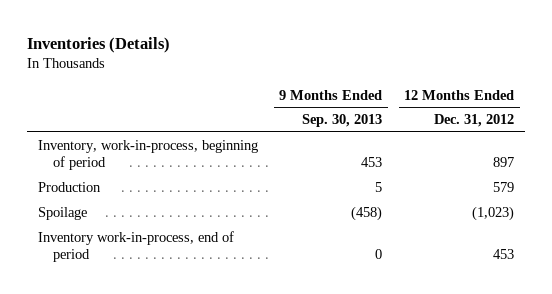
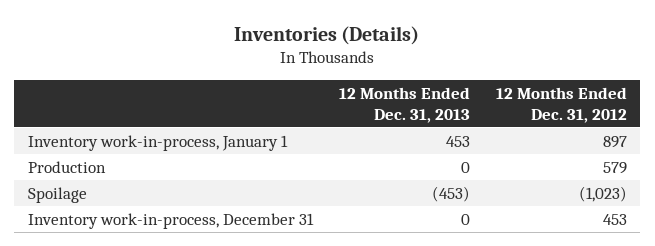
- | 9 Months Ended Sep. 30, 2013 | 12 Months Ended Dec. 31, 2012
+ | 12 Months Ended Dec. 31, 2013 | 12 Months Ended Dec. 31, 2012
- Inventory, work-in-process, beginning of period | 453 | 897
+ Inventory work-in-process, January 1 | 453 | 897
- Inventory work-in-process, end of period | 0 | 453
+ Inventory work-in-process, December 31 | 0 | 453

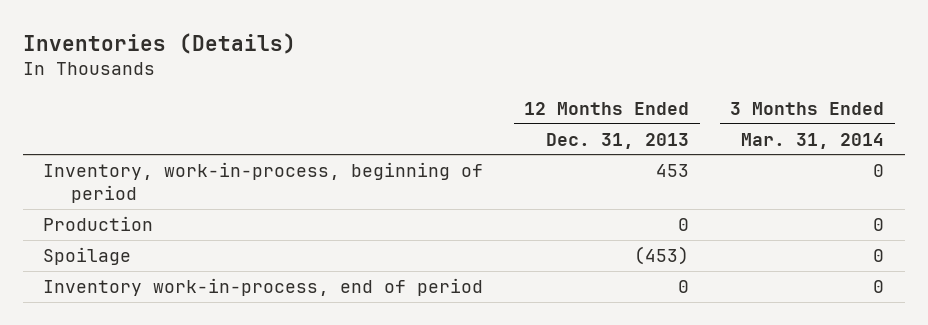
- | 12 Months Ended Dec. 31, 2013 | 12 Months Ended Dec. 31, 2012
+ | 12 Months Ended Dec. 31, 2013 | 3 Months Ended Mar. 31, 2014
- Inventory work-in-process, January 1 | 453 | 897
+ Inventory, work-in-process, beginning of period | 453 | 0
- Inventory work-in-process, December 31 | 0 | 453
+ Inventory work-in-process, end of period | 0 | 0

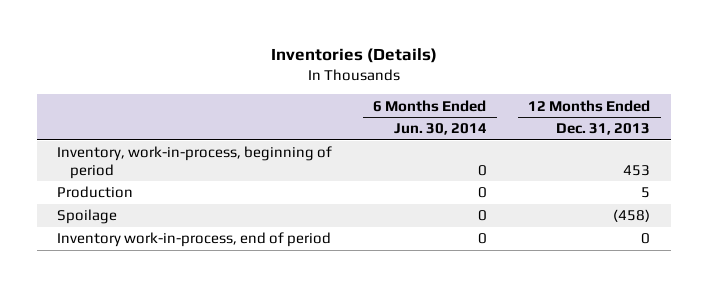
- | 12 Months Ended Dec. 31, 2013 | 3 Months Ended Mar. 31, 2014
+ | 6 Months Ended Jun. 30, 2014 | 12 Months Ended Dec. 31, 2013
- Production | 0 | 0
- Spoilage | (453) | 0
+ Production | 0 | 5
+ Spoilage | 0 | (458)

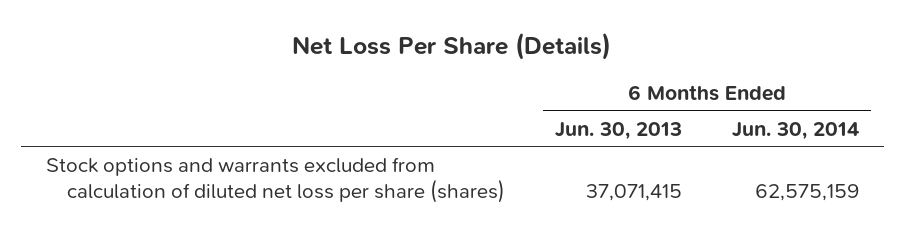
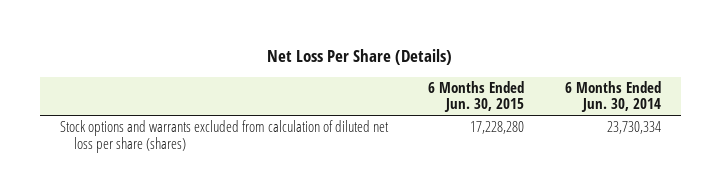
- | 6 Months Ended Jun. 30, 2013 | 6 Months Ended Jun. 30, 2014
+ | 6 Months Ended Jun. 30, 2015 | 6 Months Ended Jun. 30, 2014
- Stock options and warrants excluded from calculation of diluted net loss per share (shares) | 37,071,415 | 62,575,159
+ Stock options and warrants excluded from calculation of diluted net loss per share (shares) | 17,228,280 | 23,730,334

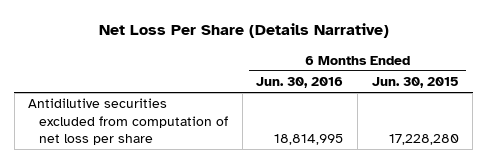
- Net Loss Per Share (Details)
+ Net Loss Per Share (Details Narrative)
- | 6 Months Ended Jun. 30, 2015 | 6 Months Ended Jun. 30, 2014
+ | 6 Months Ended Jun. 30, 2016 | 6 Months Ended Jun. 30, 2015
- Stock options and warrants excluded from calculation of diluted net loss per share (shares) | 17,228,280 | 23,730,334
+ Antidilutive securities excluded from computation of net loss per share | 18,814,995 | 17,228,280

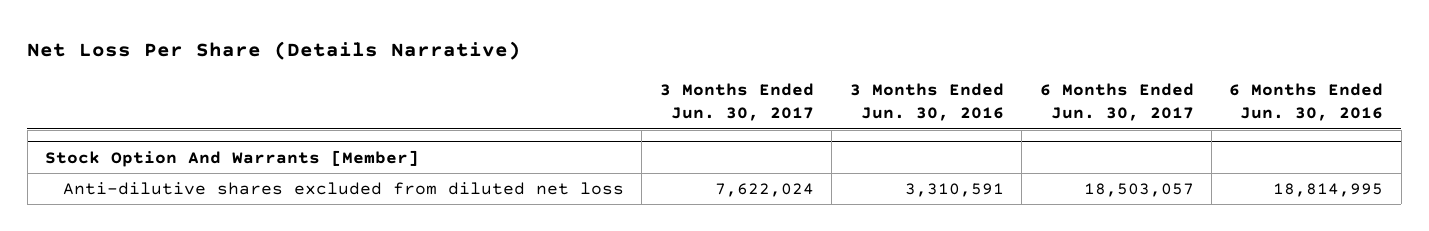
- | 6 Months Ended Jun. 30, 2016 | 6 Months Ended Jun. 30, 2015
+ | 3 Months Ended Jun. 30, 2017 | 3 Months Ended Jun. 30, 2016 | 6 Months Ended Jun. 30, 2017 | 6 Months Ended Jun. 30, 2016
- Antidilutive securities excluded from computation of net loss per share | 18,814,995 | 17,228,280
+ Stock Option And Warrants [Member]
+ Anti-dilutive shares excluded from diluted net loss | 7,622,024 | 3,310,591 | 18,503,057 | 18,814,995

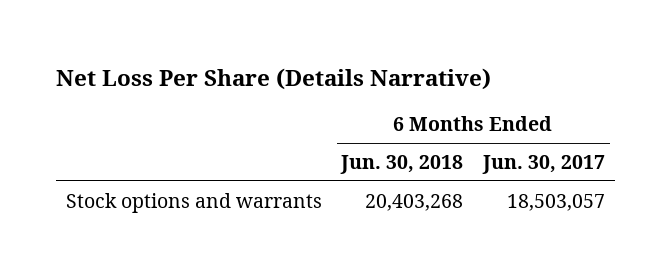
- | 3 Months Ended Jun. 30, 2017 | 3 Months Ended Jun. 30, 2016 | 6 Months Ended Jun. 30, 2017 | 6 Months Ended Jun. 30, 2016
+ | 6 Months Ended Jun. 30, 2018 | 6 Months Ended Jun. 30, 2017
- Stock Option And Warrants [Member]
- Anti-dilutive shares excluded from diluted net loss | 7,622,024 | 3,310,591 | 18,503,057 | 18,814,995
+ Stock options and warrants | 20,403,268 | 18,503,057

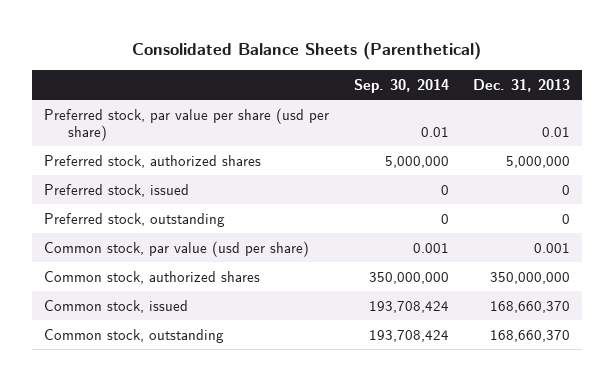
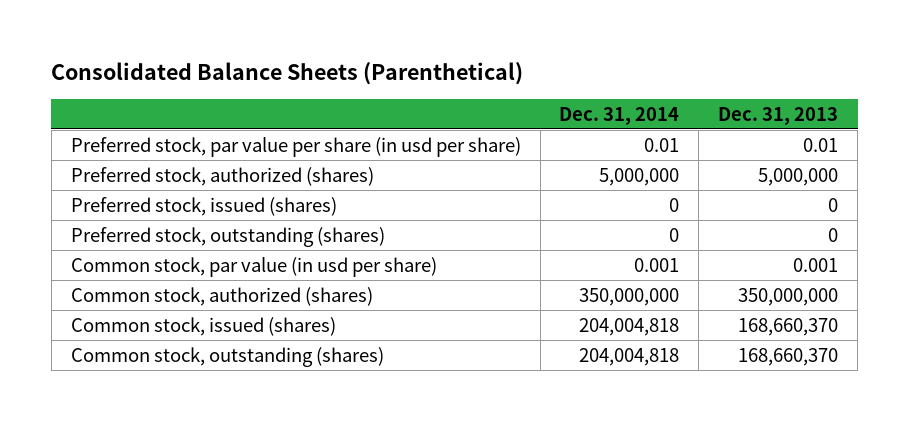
- | Sep. 30, 2014 | Dec. 31, 2013
+ | Dec. 31, 2014 | Dec. 31, 2013
- Preferred stock, par value per share (usd per share) | 0.01 | 0.01
- Preferred stock, authorized shares | 5,000,000 | 5,000,000
- Preferred stock, issued | 0 | 0
- Preferred stock, outstanding | 0 | 0
- Common stock, par value (usd per share) | 0.001 | 0.001
- Common stock, authorized shares | 350,000,000 | 350,000,000
- Common stock, issued | 193,708,424 | 168,660,370
- Common stock, outstanding | 193,708,424 | 168,660,370
+ Preferred stock, par value per share (in usd per share) | 0.01 | 0.01
+ Preferred stock, authorized (shares) | 5,000,000 | 5,000,000
+ Preferred stock, issued (shares) | 0 | 0
+ Preferred stock, outstanding (shares) | 0 | 0
+ Common stock, par value (in usd per share) | 0.001 | 0.001
+ Common stock, authorized (shares) | 350,000,000 | 350,000,000
+ Common stock, issued (shares) | 204,004,818 | 168,660,370
+ Common stock, outstanding (shares) | 204,004,818 | 168,660,370

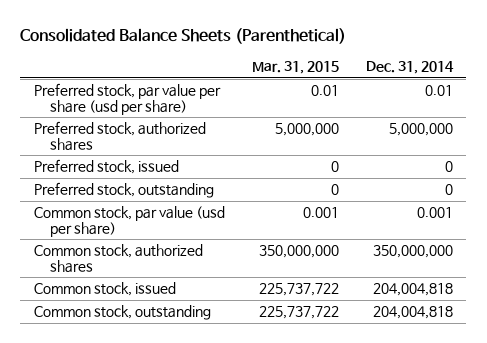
- | Dec. 31, 2014 | Dec. 31, 2013
+ | Mar. 31, 2015 | Dec. 31, 2014
- Preferred stock, par value per share (in usd per share) | 0.01 | 0.01
- Preferred stock, authorized (shares) | 5,000,000 | 5,000,000
- Preferred stock, issued (shares) | 0 | 0
- Preferred stock, outstanding (shares) | 0 | 0
- Common stock, par value (in usd per share) | 0.001 | 0.001
- Common stock, authorized (shares) | 350,000,000 | 350,000,000
- Common stock, issued (shares) | 204,004,818 | 168,660,370
- Common stock, outstanding (shares) | 204,004,818 | 168,660,370
+ Preferred stock, par value per share (usd per share) | 0.01 | 0.01
+ Preferred stock, authorized shares | 5,000,000 | 5,000,000
+ Preferred stock, issued | 0 | 0
+ Preferred stock, outstanding | 0 | 0
+ Common stock, par value (usd per share) | 0.001 | 0.001
+ Common stock, authorized shares | 350,000,000 | 350,000,000
+ Common stock, issued | 225,737,722 | 204,004,818
+ Common stock, outstanding | 225,737,722 | 204,004,818

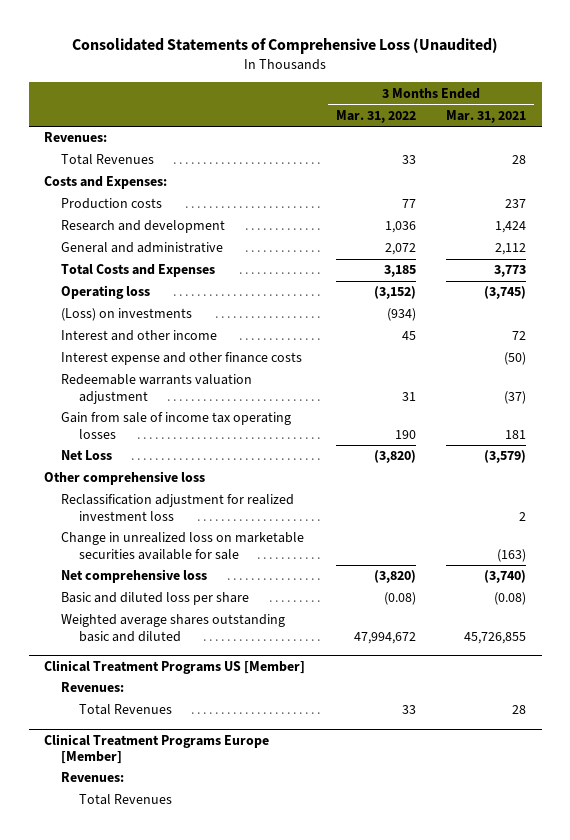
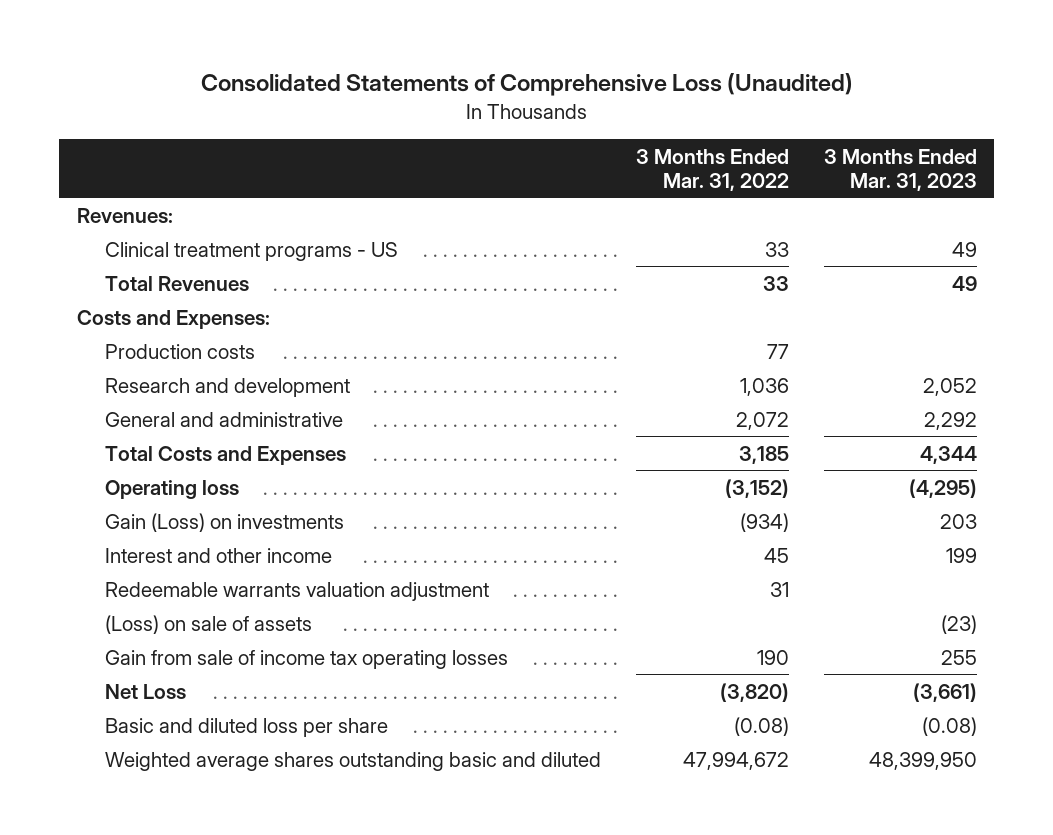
- | 3 Months Ended Mar. 31, 2022 | 3 Months Ended Mar. 31, 2021
+ | 3 Months Ended Mar. 31, 2022 | 3 Months Ended Mar. 31, 2023
+ Clinical treatment programs - US | 33 | 49
- (Loss) on investments | (934) |
+ Gain (Loss) on investments | (934) | 203
- Interest expense and other finance costs | | (50)
+ (Loss) on sale of assets | | (23)
- Other comprehensive loss
- Reclassification adjustment for realized investment loss | | 2
- Change in unrealized loss on marketable securities available for sale | | (163)
- Net comprehensive loss | (3,820) | (3,740)
- Clinical Treatment Programs US [Member]
- Revenues:
- Total Revenues | 33 | 28
- Clinical Treatment Programs Europe [Member]
- Revenues:
- Total Revenues

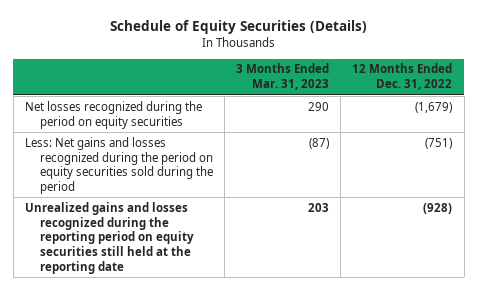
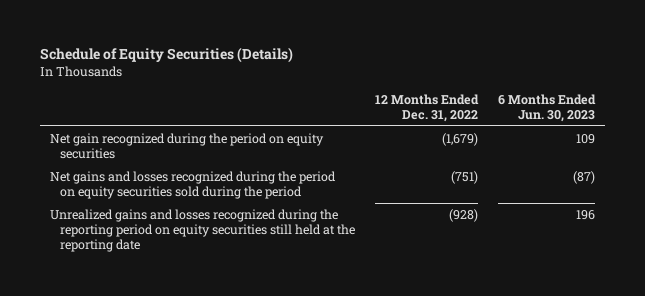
- | 3 Months Ended Mar. 31, 2023 | 12 Months Ended Dec. 31, 2022
+ | 12 Months Ended Dec. 31, 2022 | 6 Months Ended Jun. 30, 2023
- Net losses recognized during the period on equity securities | 290 | (1,679)
- Less: Net gains and losses recognized during the period on equity securities sold during the period | (87) | (751)
+ Net gain recognized during the period on equity securities | (1,679) | 109
+ Net gains and losses recognized during the period on equity securities sold during the period | (751) | (87)

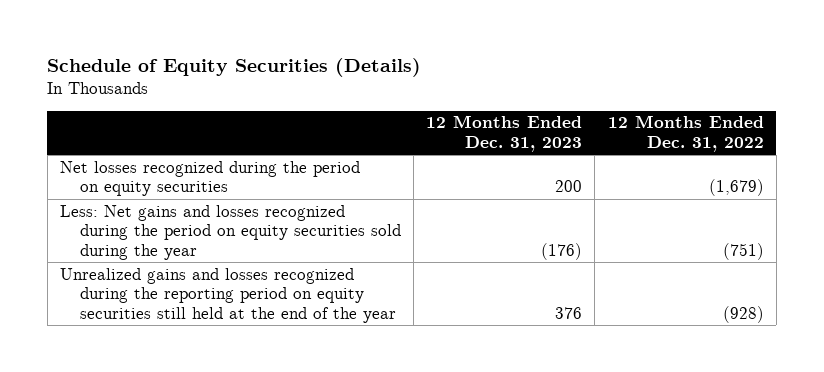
- | 12 Months Ended Dec. 31, 2022 | 6 Months Ended Jun. 30, 2023
+ | 12 Months Ended Dec. 31, 2023 | 12 Months Ended Dec. 31, 2022
- Net gain recognized during the period on equity securities | (1,679) | 109
- Net gains and losses recognized during the period on equity securities sold during the period | (751) | (87)
- Unrealized gains and losses recognized during the reporting period on equity securities still held at the reporting date | (928) | 196
+ Net losses recognized during the period on equity securities | 200 | (1,679)
+ Less: Net gains and losses recognized during the period on equity securities sold during the year | (176) | (751)
+ Unrealized gains and losses recognized during the reporting period on equity securities still held at the end of the year | 376 | (928)

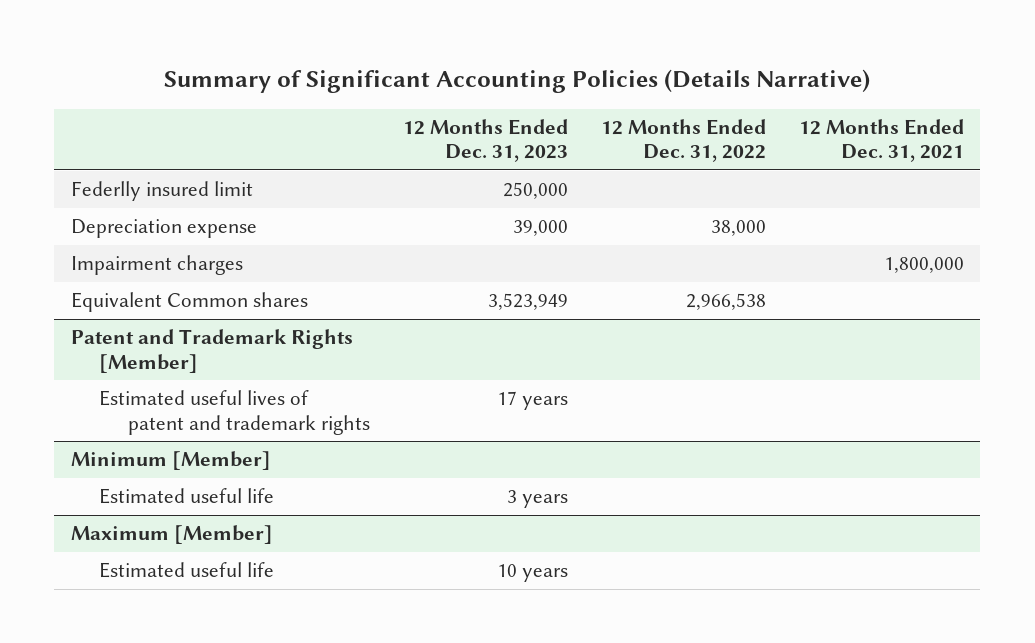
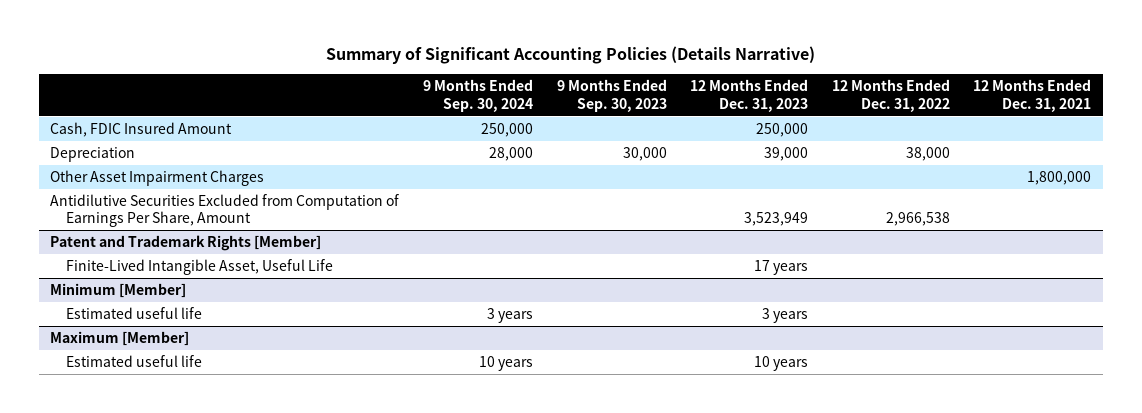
- | 12 Months Ended Dec. 31, 2023 | 12 Months Ended Dec. 31, 2022 | 12 Months Ended Dec. 31, 2021
+ | 9 Months Ended Sep. 30, 2024 | 9 Months Ended Sep. 30, 2023 | 12 Months Ended Dec. 31, 2023 | 12 Months Ended Dec. 31, 2022 | 12 Months Ended Dec. 31, 2021
- Federlly insured limit | 250,000 | |
- Depreciation expense | 39,000 | 38,000 |
- Impairment charges | | | 1,800,000
- Equivalent Common shares | 3,523,949 | 2,966,538 |
+ Cash, FDIC Insured Amount | 250,000 | | 250,000 | |
+ Depreciation | 28,000 | 30,000 | 39,000 | 38,000 |
+ Other Asset Impairment Charges | | | | | 1,800,000
+ Antidilutive Securities Excluded from Computation of Earnings Per Share, Amount | | | 3,523,949 | 2,966,538 |
@ Patent and Trademark Rights [Member]
- Estimated useful lives of patent and trademark rights | 17 years | |
+ Finite-Lived Intangible Asset, Useful Life | | | 17 years | |

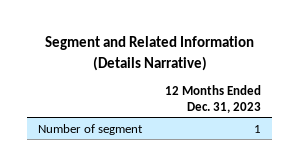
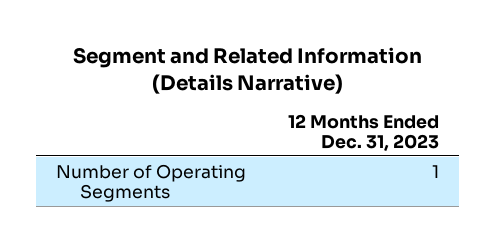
- Number of segment | 1
+ Number of Operating Segments | 1

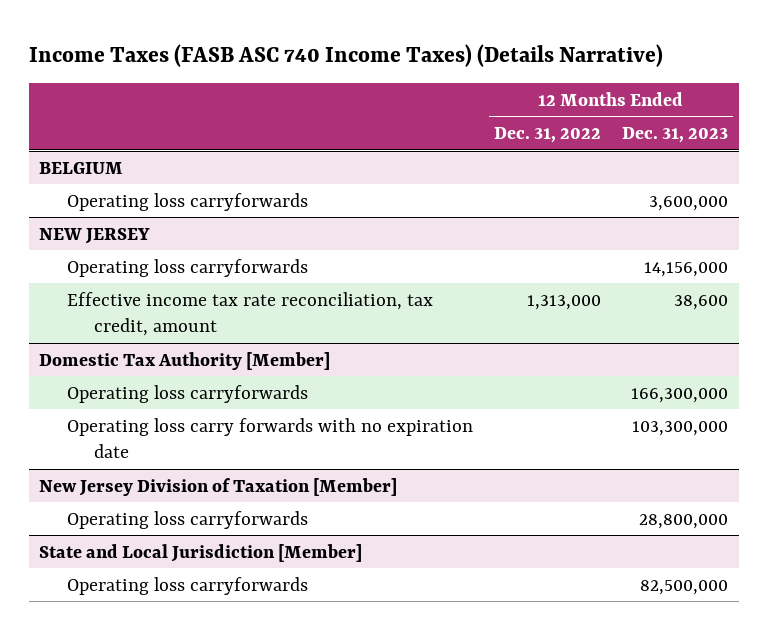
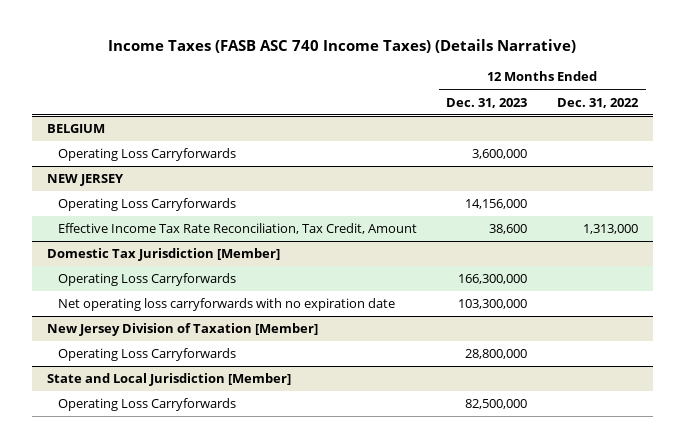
- | 12 Months Ended Dec. 31, 2022 | 12 Months Ended Dec. 31, 2023
+ | 12 Months Ended Dec. 31, 2023 | 12 Months Ended Dec. 31, 2022
@ BELGIUM
- Operating loss carryforwards | | 3,600,000
+ Operating Loss Carryforwards | 3,600,000 |
@ NEW JERSEY
- Operating loss carryforwards | | 14,156,000
- Effective income tax rate reconciliation, tax credit, amount | 1,313,000 | 38,600
- Domestic Tax Authority [Member]
- Operating loss carryforwards | | 166,300,000
- Operating loss carry forwards with no expiration date | | 103,300,000
@ NEW JERSEY
+ Operating Loss Carryforwards | 14,156,000 |
+ Effective Income Tax Rate Reconciliation, Tax Credit, Amount | 38,600 | 1,313,000
+ Domestic Tax Jurisdiction [Member]
+ Operating Loss Carryforwards | 166,300,000 |
+ Net operating loss carryforwards with no expiration date | 103,300,000 |
@ New Jersey Division of Taxation [Member]
- Operating loss carryforwards | | 28,800,000
+ Operating Loss Carryforwards | 28,800,000 |
@ State and Local Jurisdiction [Member]
- Operating loss carryforwards | | 82,500,000
+ Operating Loss Carryforwards | 82,500,000 |

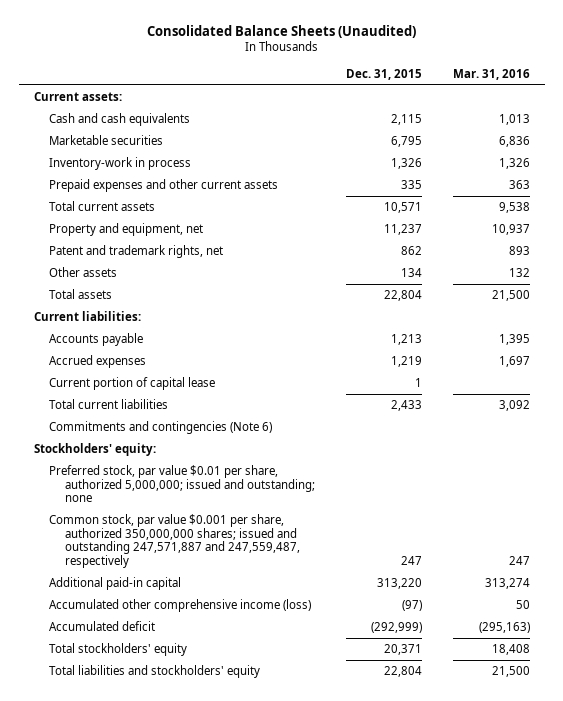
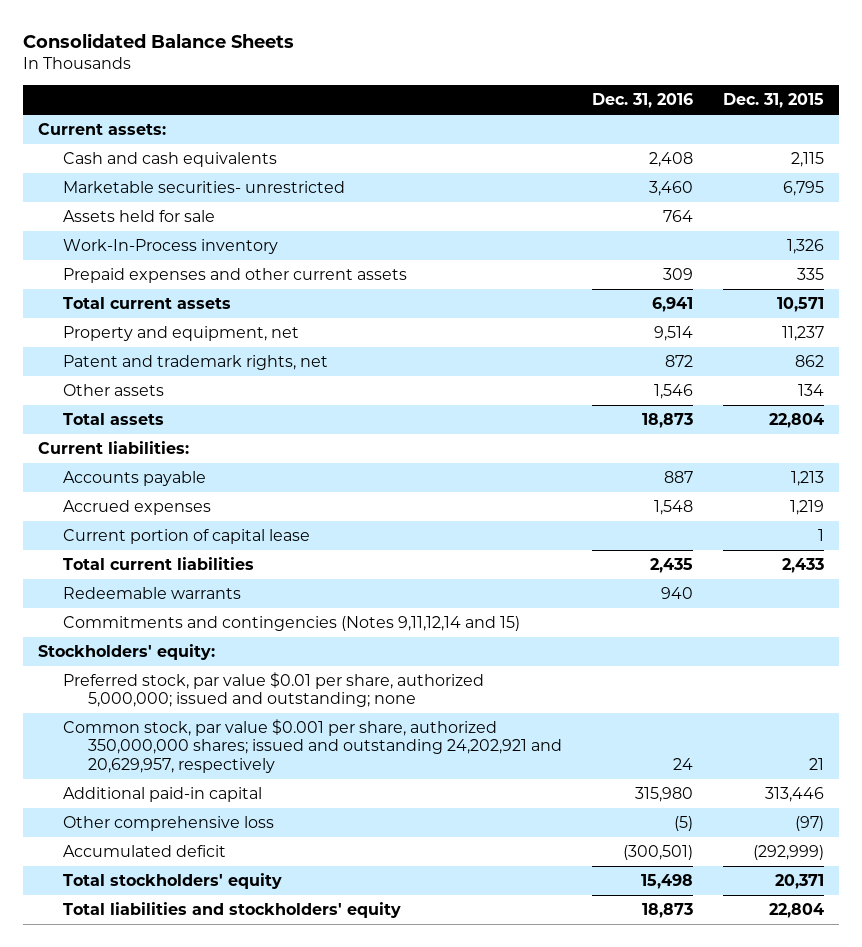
- Consolidated Balance Sheets (Unaudited)
+ Consolidated Balance Sheets
- | Dec. 31, 2015 | Mar. 31, 2016
+ | Dec. 31, 2016 | Dec. 31, 2015
- Marketable securities | 6,795 | 6,836
- Inventory-work in process | 1,326 | 1,326
+ Marketable securities- unrestricted | 3,460 | 6,795
+ Assets held for sale | 764 |
+ Work-In-Process inventory | | 1,326
- Commitments and contingencies (Note 6)
+ Redeemable warrants | 940 |
+ Commitments and contingencies (Notes 9,11,12,14 and 15)
- Common stock, par value $0.001 per share, authorized 350,000,000 shares; issued and outstanding 247,571,887 and 247,559,487, respectively | 247 | 247
- Additional paid-in capital | 313,220 | 313,274
- Accumulated other comprehensive income (loss) | (97) | 50
+ Common stock, par value $0.001 per share, authorized 350,000,000 shares; issued and outstanding 24,202,921 and 20,629,957, respectively | 24 | 21
+ Additional paid-in capital | 315,980 | 313,446
+ Other comprehensive loss | (5) | (97)

